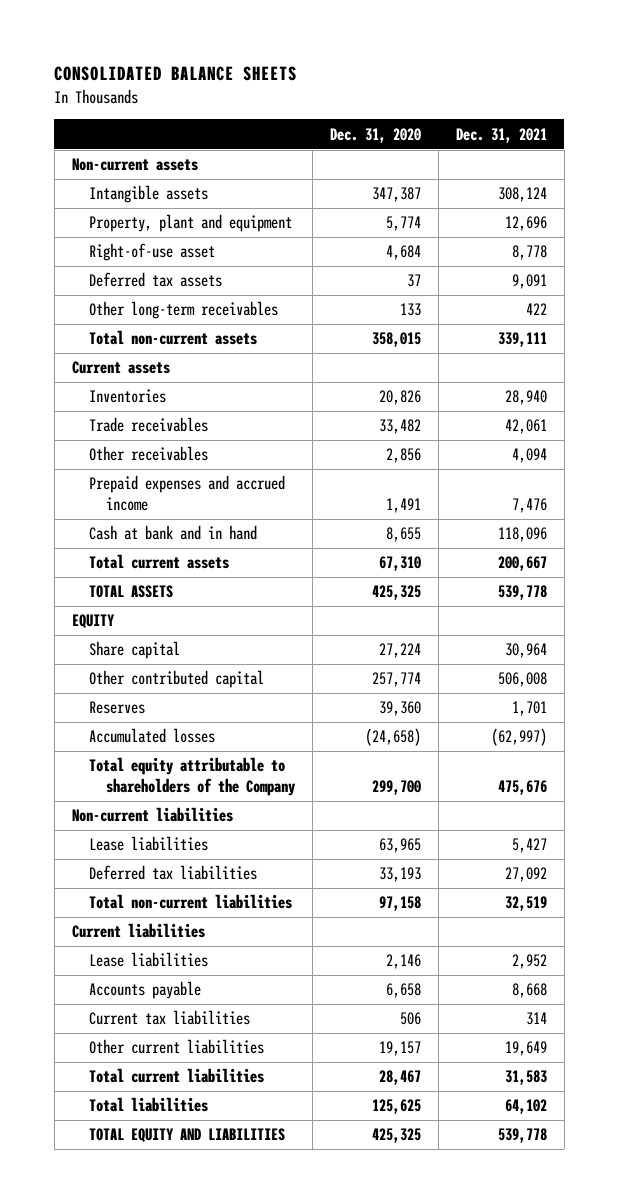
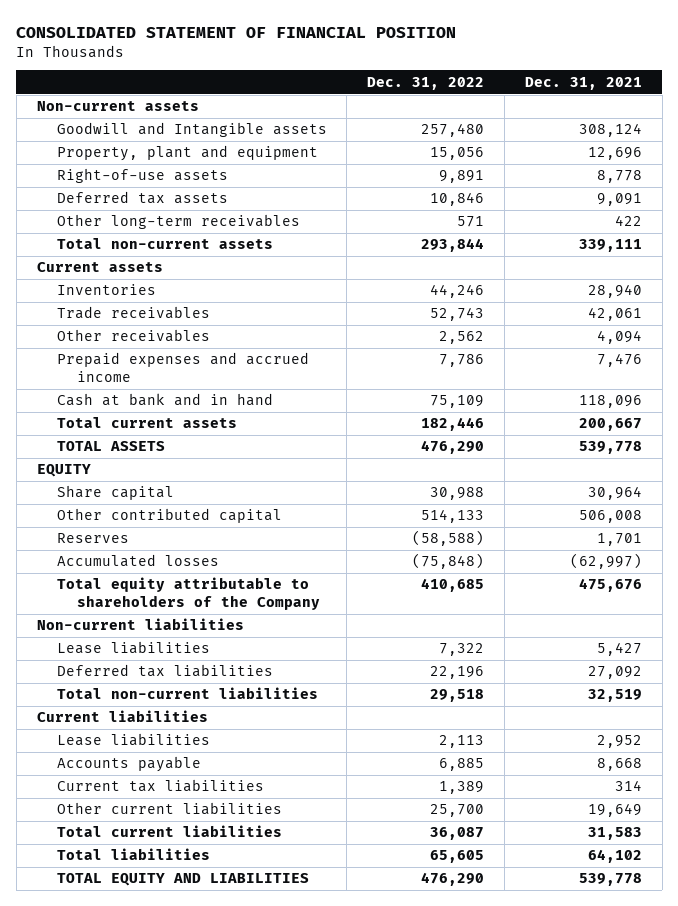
- CONSOLIDATED BALANCE SHEETS
+ CONSOLIDATED STATEMENT OF FINANCIAL POSITION
- | Dec. 31, 2020 | Dec. 31, 2021
+ | Dec. 31, 2022 | Dec. 31, 2021
- Intangible assets | 347,387 | 308,124
+ Goodwill and Intangible assets | 257,480 | 308,124
- Right-of-use asset | 4,684 | 8,778
+ Right-of-use assets | 9,891 | 8,778

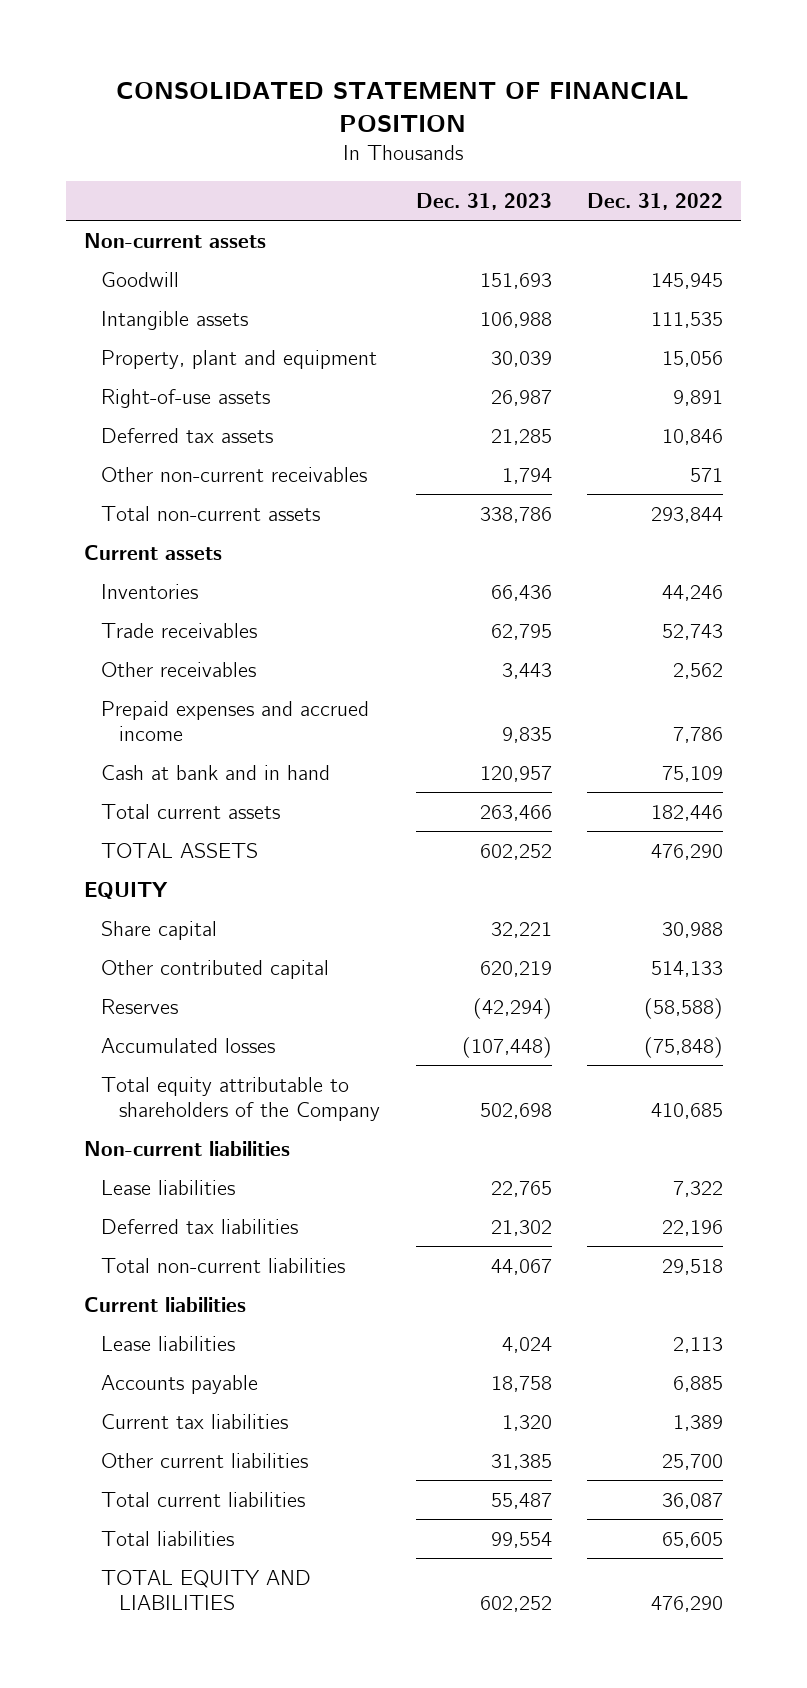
- | Dec. 31, 2022 | Dec. 31, 2021
+ | Dec. 31, 2023 | Dec. 31, 2022
- Goodwill and Intangible assets | 257,480 | 308,124
+ Goodwill | 151,693 | 145,945
+ Intangible assets | 106,988 | 111,535
- Other long-term receivables | 571 | 422
+ Other non-current receivables | 1,794 | 571

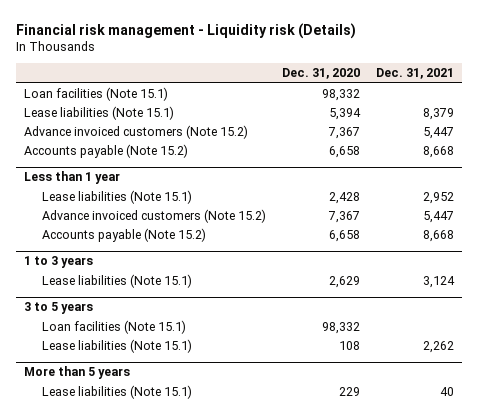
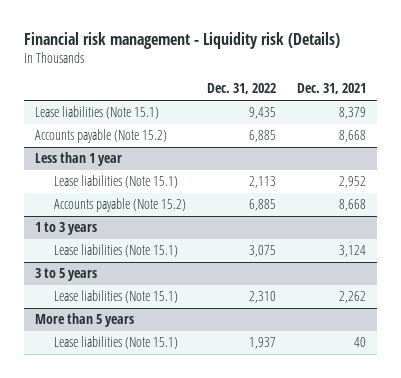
- | Dec. 31, 2020 | Dec. 31, 2021
+ | Dec. 31, 2022 | Dec. 31, 2021
- Loan facilities (Note 15.1) | 98,332 |
- Advance invoiced customers (Note 15.2) | 7,367 | 5,447
@ Less than 1 year
- Advance invoiced customers (Note 15.2) | 7,367 | 5,447
@ 3 to 5 years
- Loan facilities (Note 15.1) | 98,332 |

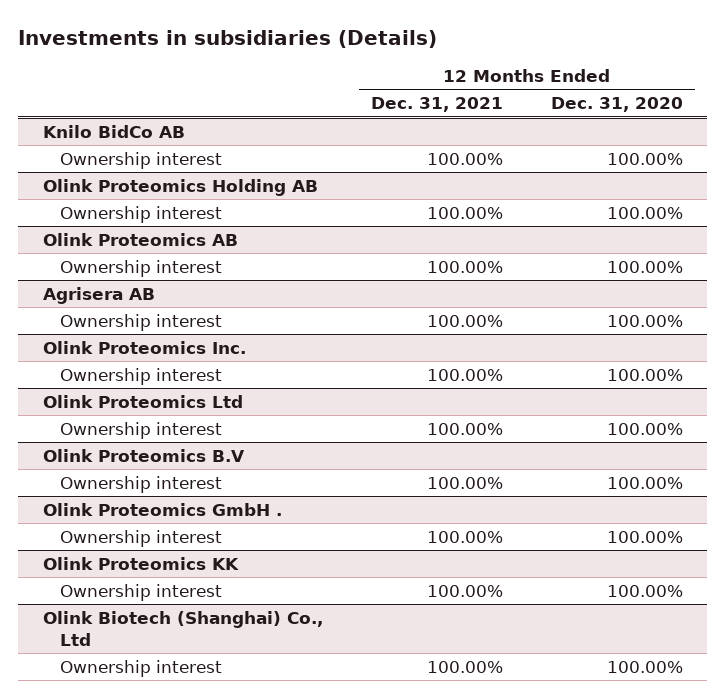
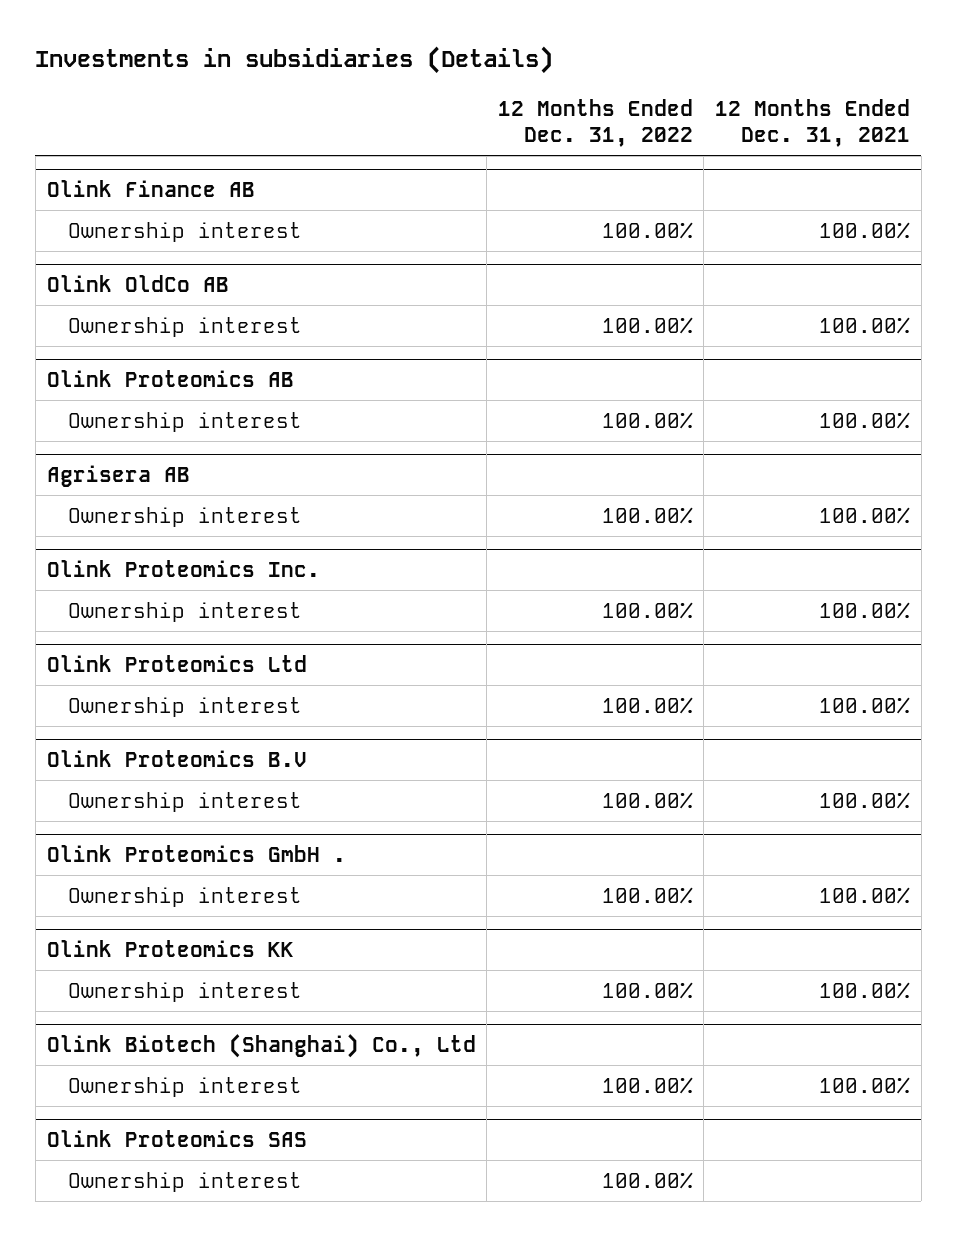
- | 12 Months Ended Dec. 31, 2021 | 12 Months Ended Dec. 31, 2020
+ | 12 Months Ended Dec. 31, 2022 | 12 Months Ended Dec. 31, 2021
- Knilo BidCo AB
+ Olink Finance AB
- Olink Proteomics Holding AB
+ Olink OldCo AB
+ Olink Proteomics SAS
+ Ownership interest | 100.00% |

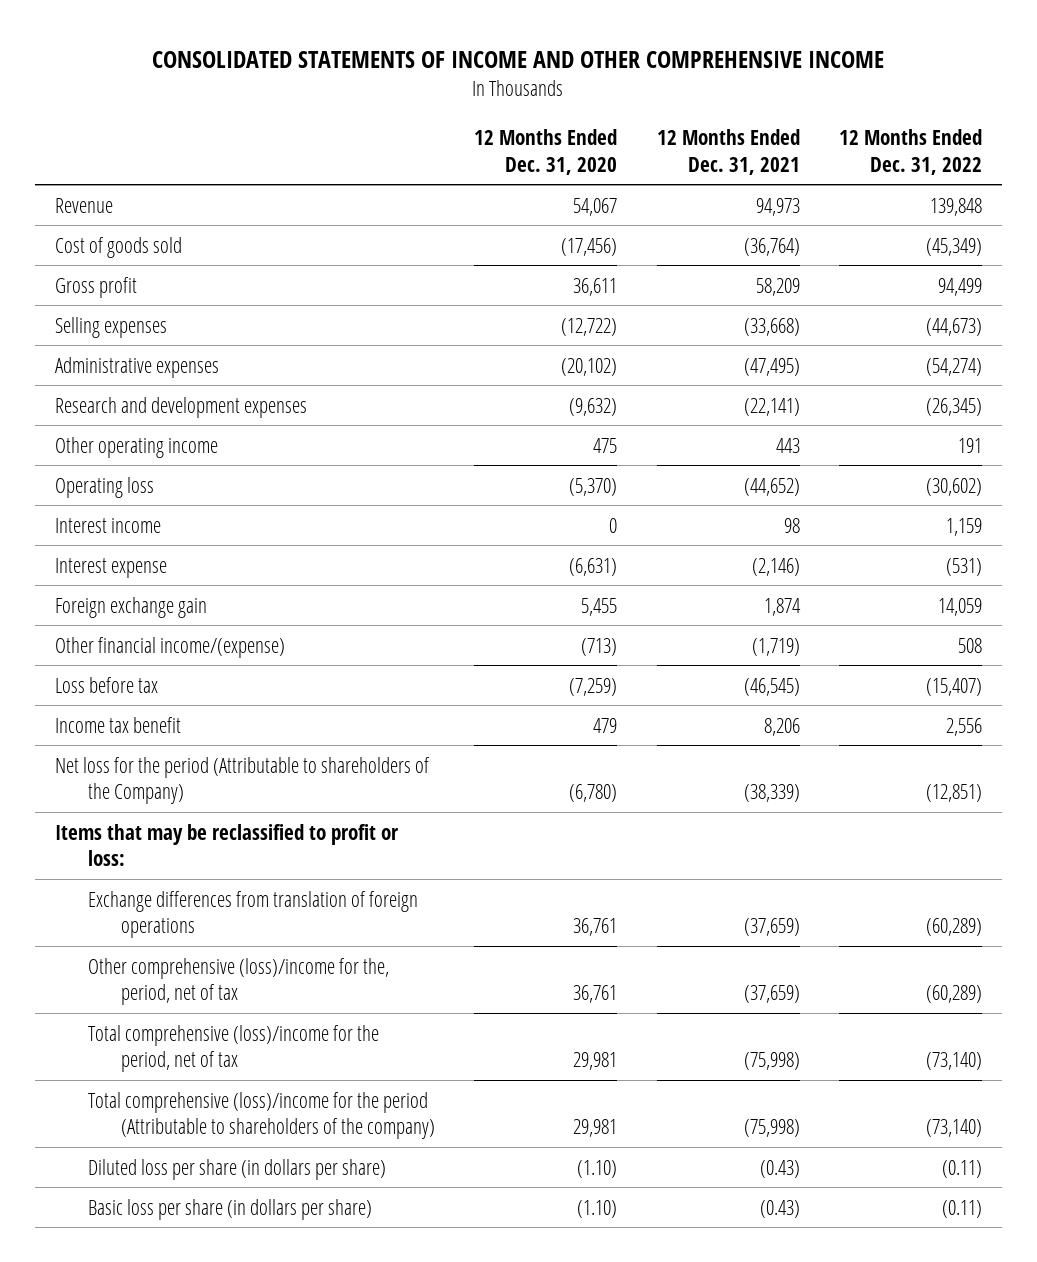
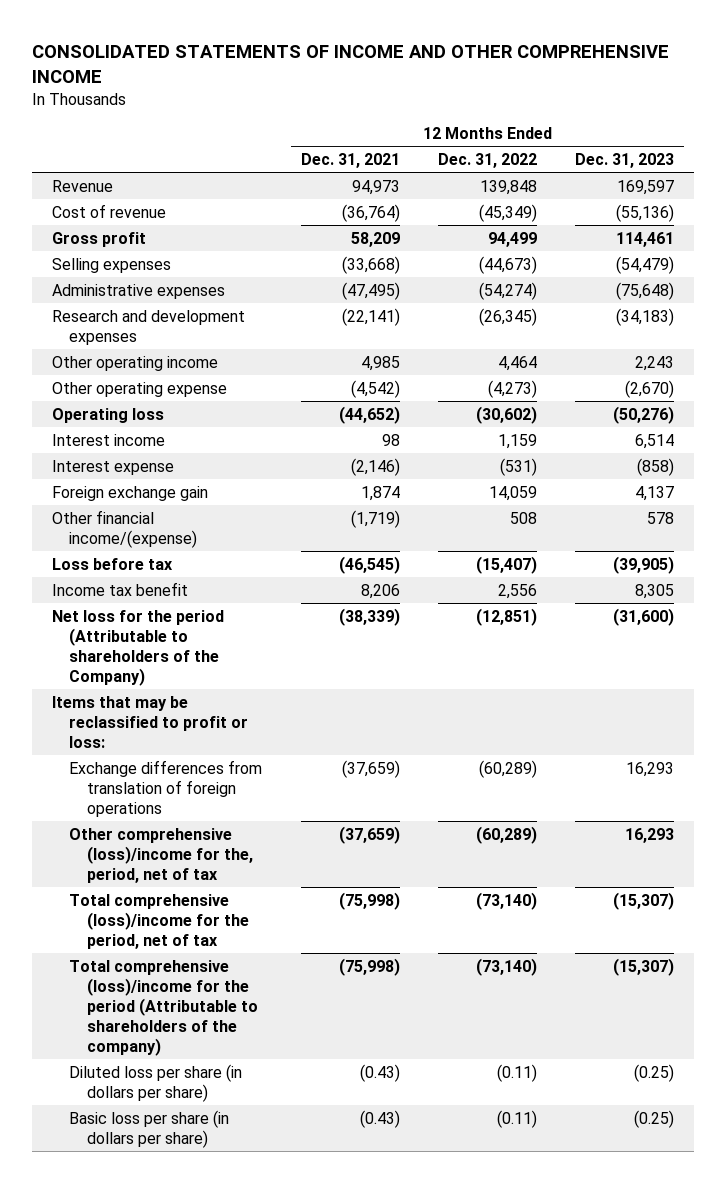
- | 12 Months Ended Dec. 31, 2020 | 12 Months Ended Dec. 31, 2021 | 12 Months Ended Dec. 31, 2022
+ | 12 Months Ended Dec. 31, 2021 | 12 Months Ended Dec. 31, 2022 | 12 Months Ended Dec. 31, 2023
- Cost of goods sold | (17,456) | (36,764) | (45,349)
+ Cost of revenue | (36,764) | (45,349) | (55,136)
- Other operating income | 475 | 443 | 191
+ Other operating income | 4,985 | 4,464 | 2,243
+ Other operating expense | (4,542) | (4,273) | (2,670)

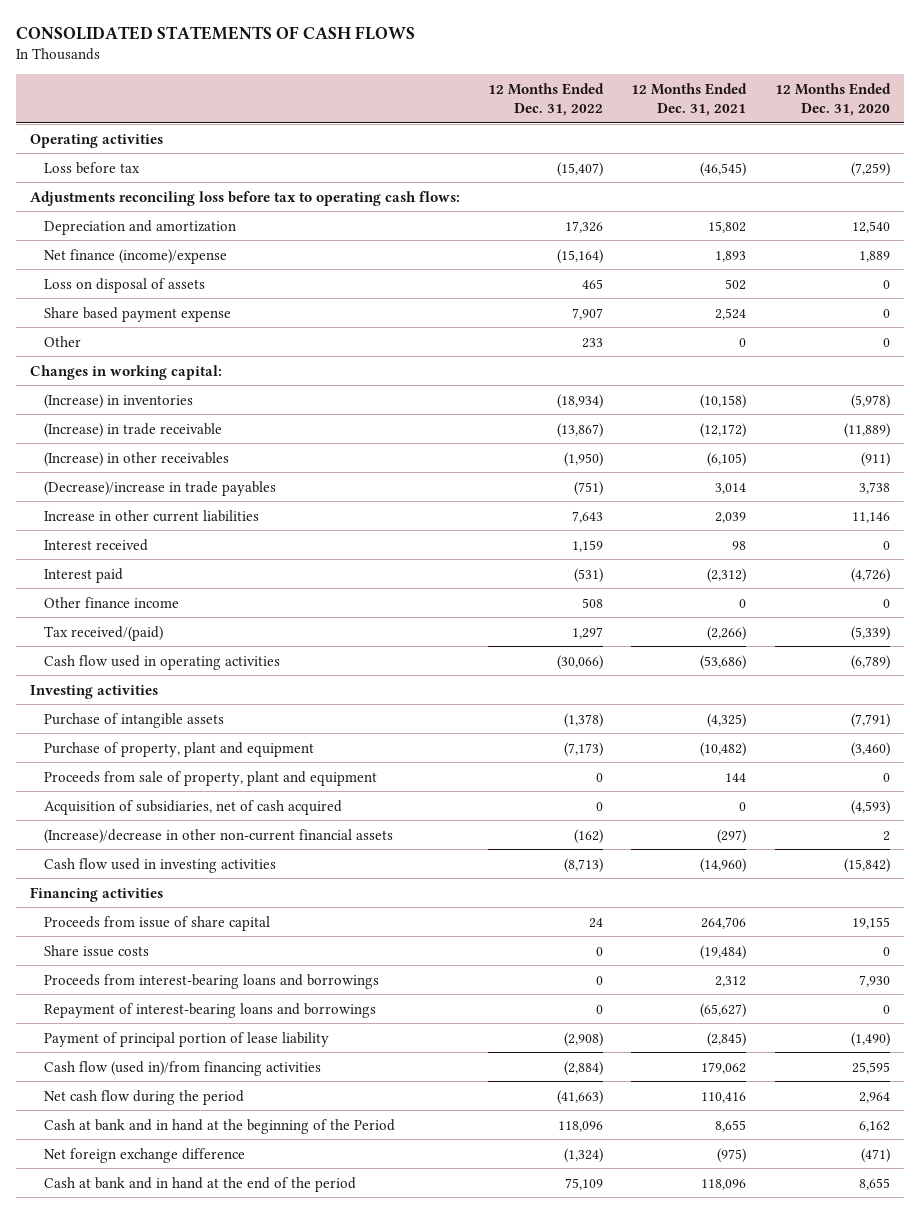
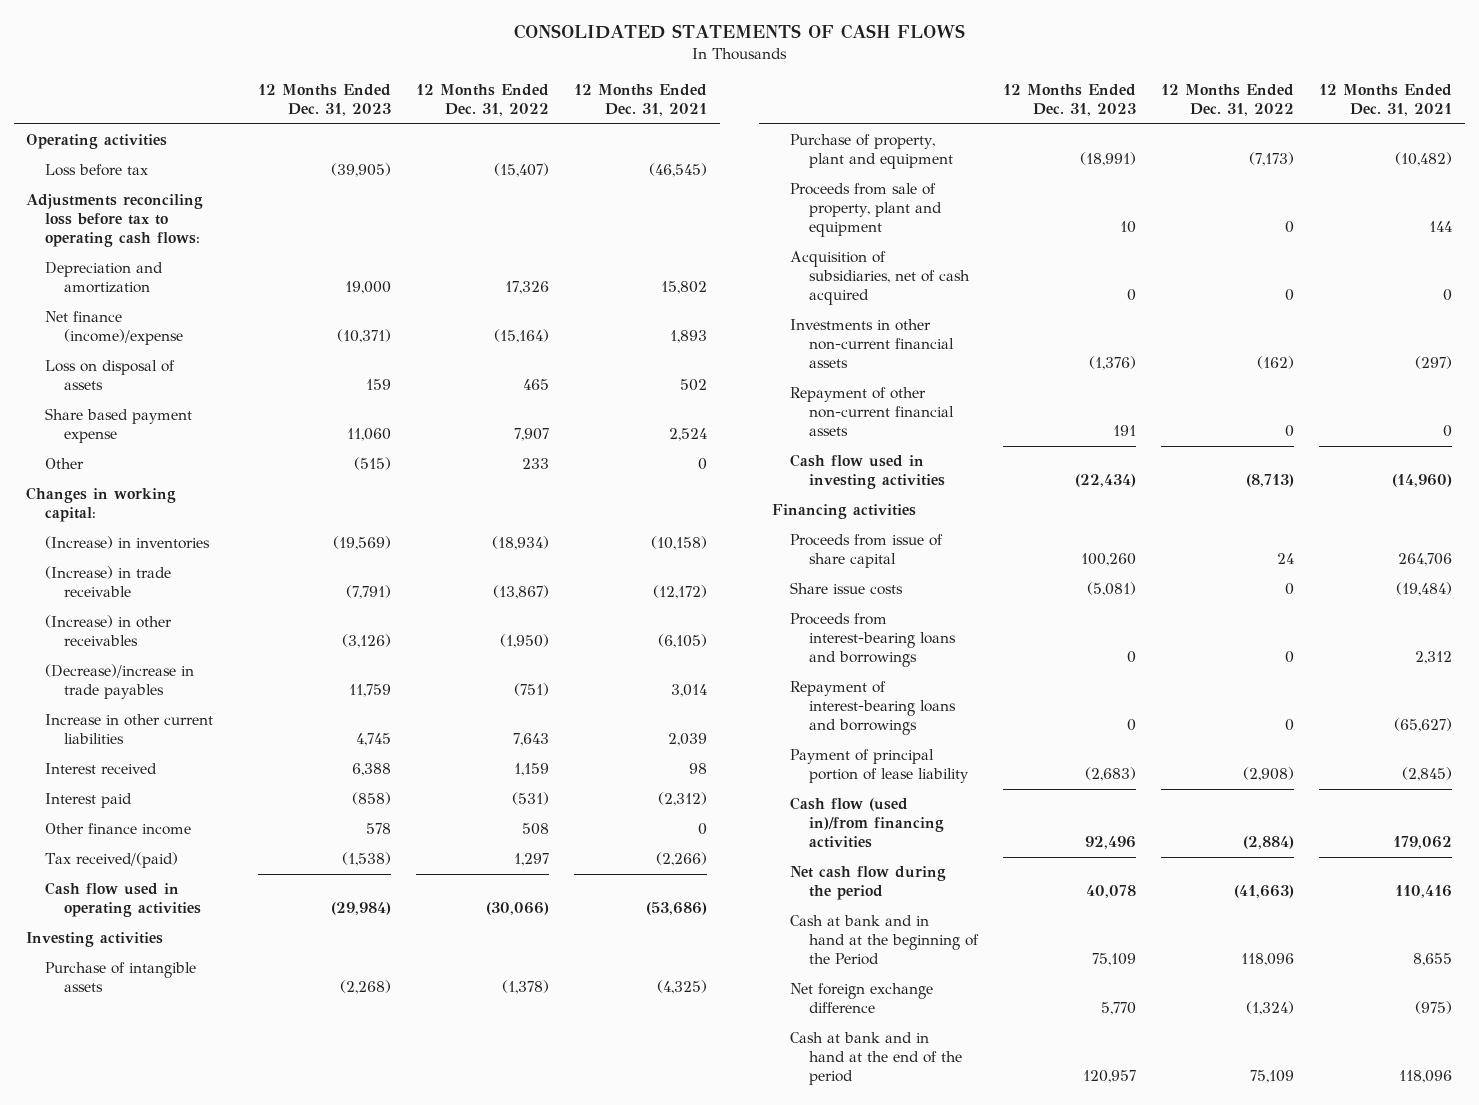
- | 12 Months Ended Dec. 31, 2022 | 12 Months Ended Dec. 31, 2021 | 12 Months Ended Dec. 31, 2020
+ | 12 Months Ended Dec. 31, 2023 | 12 Months Ended Dec. 31, 2022 | 12 Months Ended Dec. 31, 2021
- (Increase)/decrease in other non-current financial assets | (162) | (297) | 2
+ Investments in other non-current financial assets | (1,376) | (162) | (297)
+ Repayment of other non-current financial assets | 191 | 0 | 0

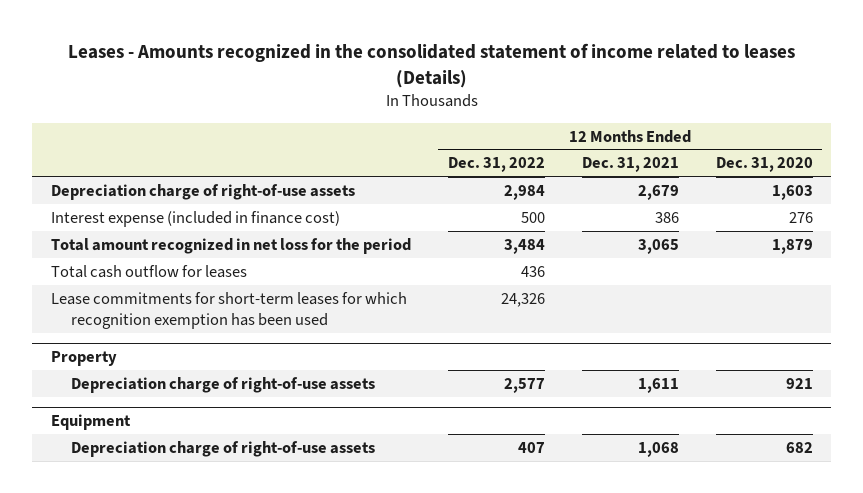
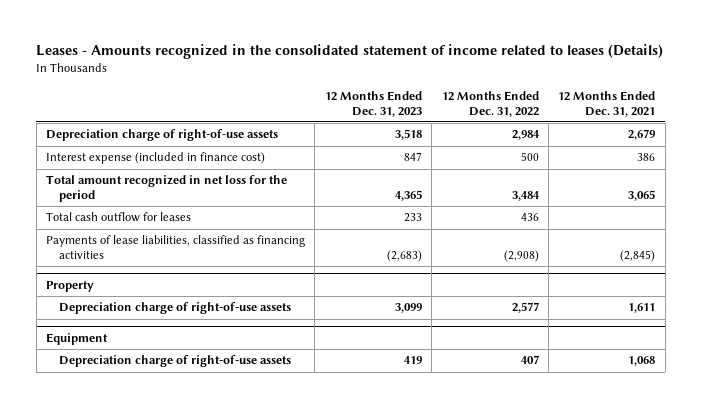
- | 12 Months Ended Dec. 31, 2022 | 12 Months Ended Dec. 31, 2021 | 12 Months Ended Dec. 31, 2020
+ | 12 Months Ended Dec. 31, 2023 | 12 Months Ended Dec. 31, 2022 | 12 Months Ended Dec. 31, 2021
- Lease commitments for short-term leases for which recognition exemption has been used | 24,326 | |
+ Payments of lease liabilities, classified as financing activities | (2,683) | (2,908) | (2,845)

